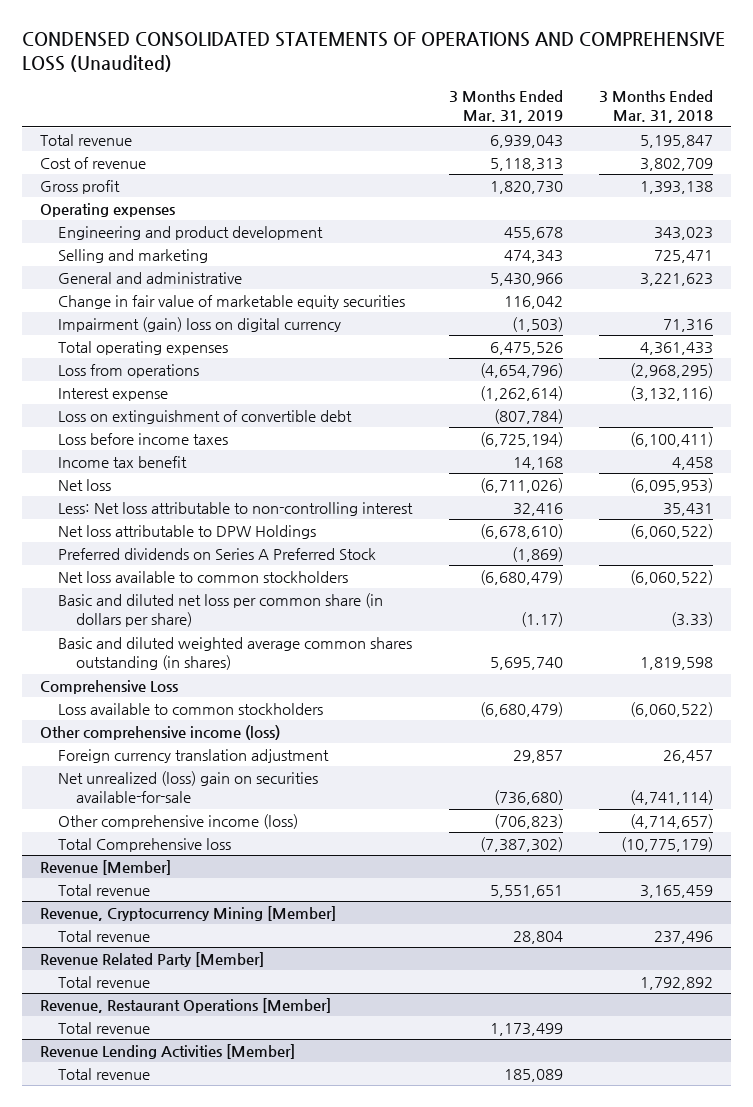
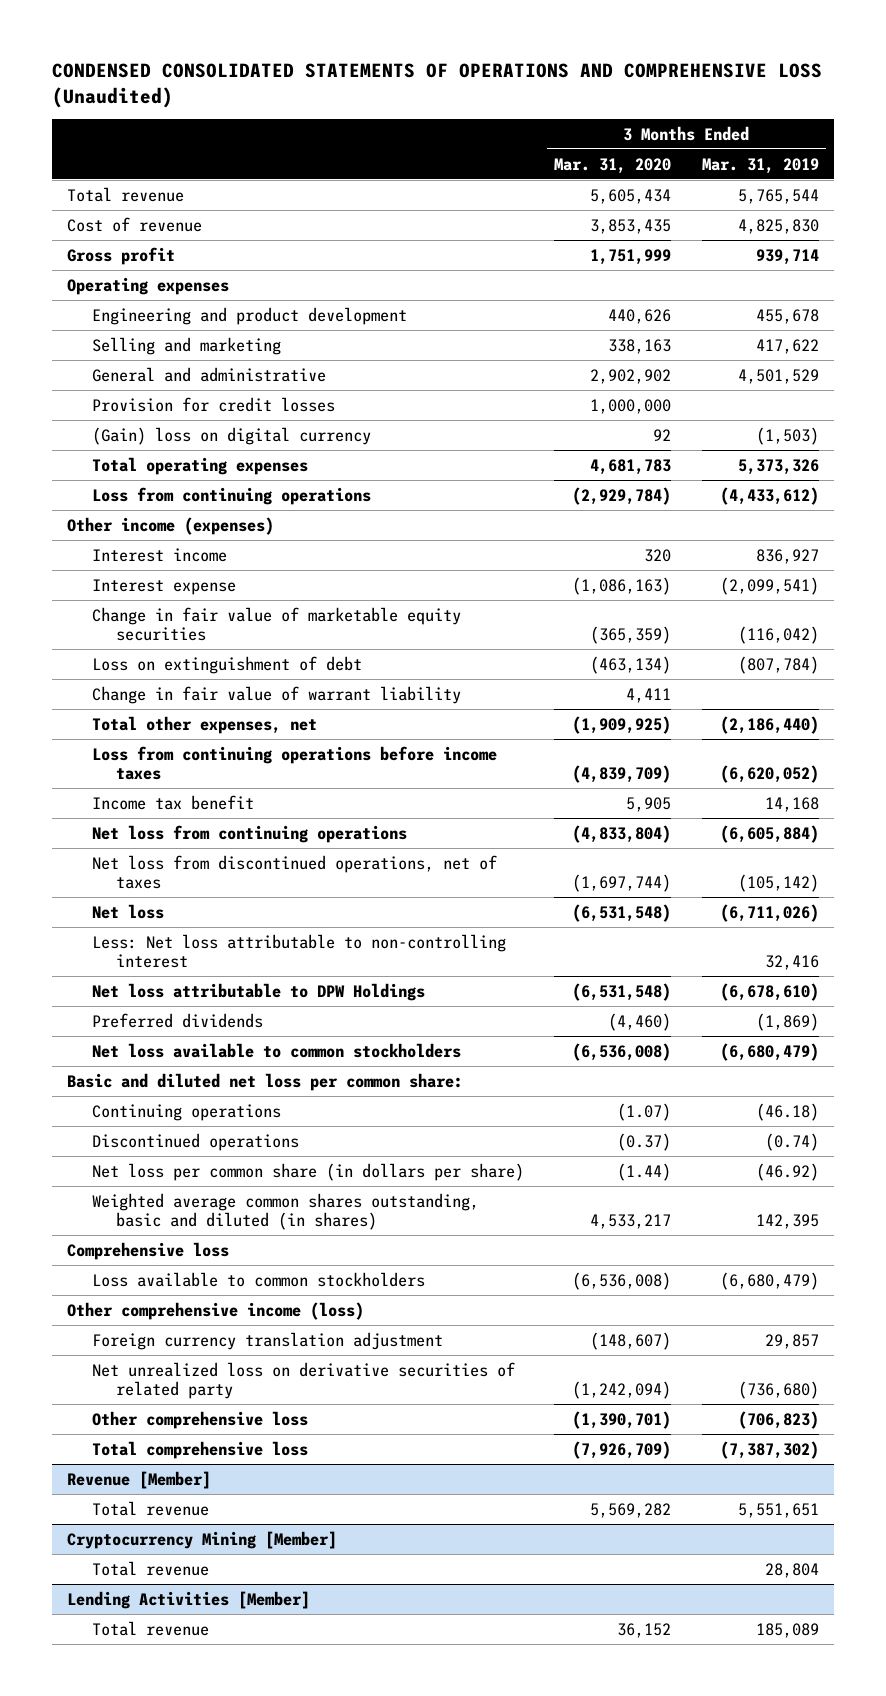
- | 3 Months Ended Mar. 31, 2019 | 3 Months Ended Mar. 31, 2018
+ | 3 Months Ended Mar. 31, 2020 | 3 Months Ended Mar. 31, 2019
- Total revenue | 6,939,043 | 5,195,847
- Cost of revenue | 5,118,313 | 3,802,709
- Gross profit | 1,820,730 | 1,393,138
+ Total revenue | 5,605,434 | 5,765,544
+ Cost of revenue | 3,853,435 | 4,825,830
+ Gross profit | 1,751,999 | 939,714
- Selling and marketing | 474,343 | 725,471
- General and administrative | 5,430,966 | 3,221,623
- Change in fair value of marketable equity securities | 116,042 |
- Impairment (gain) loss on digital currency | (1,503) | 71,316
- Total operating expenses | 6,475,526 | 4,361,433
- Loss from operations | (4,654,796) | (2,968,295)
- Interest expense | (1,262,614) | (3,132,116)
- Loss on extinguishment of convertible debt | (807,784) |
- Loss before income taxes | (6,725,194) | (6,100,411)
+ Selling and marketing | 338,163 | 417,622
+ General and administrative | 2,902,902 | 4,501,529
+ Provision for credit losses | 1,000,000 |
+ (Gain) loss on digital currency | 92 | (1,503)
+ Total operating expenses | 4,681,783 | 5,373,326
+ Loss from continuing operations | (2,929,784) | (4,433,612)
+ Other income (expenses)
+ Interest income | 320 | 836,927
+ Interest expense | (1,086,163) | (2,099,541)
+ Change in fair value of marketable equity securities | (365,359) | (116,042)
+ Loss on extinguishment of debt | (463,134) | (807,784)
+ Change in fair value of warrant liability | 4,411 |
+ Total other expenses, net | (1,909,925) | (2,186,440)
+ Loss from continuing operations before income taxes | (4,839,709) | (6,620,052)
+ Net loss from continuing operations | (4,833,804) | (6,605,884)
+ Net loss from discontinued operations, net of taxes | (1,697,744) | (105,142)
- Preferred dividends on Series A Preferred Stock | (1,869) |
+ Preferred dividends | (4,460) | (1,869)
- Basic and diluted net loss per common share (in dollars per share) | (1.17) | (3.33)
- Basic and diluted weighted average common shares outstanding (in shares) | 5,695,740 | 1,819,598
- Comprehensive Loss
+ Basic and diluted net loss per common share:
+ Continuing operations | (1.07) | (46.18)
+ Discontinued operations | (0.37) | (0.74)
+ Net loss per common share (in dollars per share) | (1.44) | (46.92)
+ Weighted average common shares outstanding, basic and diluted (in shares) | 4,533,217 | 142,395
+ Comprehensive loss
- Net unrealized (loss) gain on securities available-for-sale | (736,680) | (4,741,114)
- Other comprehensive income (loss) | (706,823) | (4,714,657)
- Total Comprehensive loss | (7,387,302) | (10,775,179)
+ Net unrealized loss on derivative securities of related party | (1,242,094) | (736,680)
+ Other comprehensive loss | (1,390,701) | (706,823)
+ Total comprehensive loss | (7,926,709) | (7,387,302)
- Revenue, Cryptocurrency Mining [Member]
+ Cryptocurrency Mining [Member]
- Revenue Related Party [Member]
- Total revenue | | 1,792,892
- Revenue, Restaurant Operations [Member]
- Total revenue | 1,173,499 |
- Revenue Lending Activities [Member]
+ Lending Activities [Member]

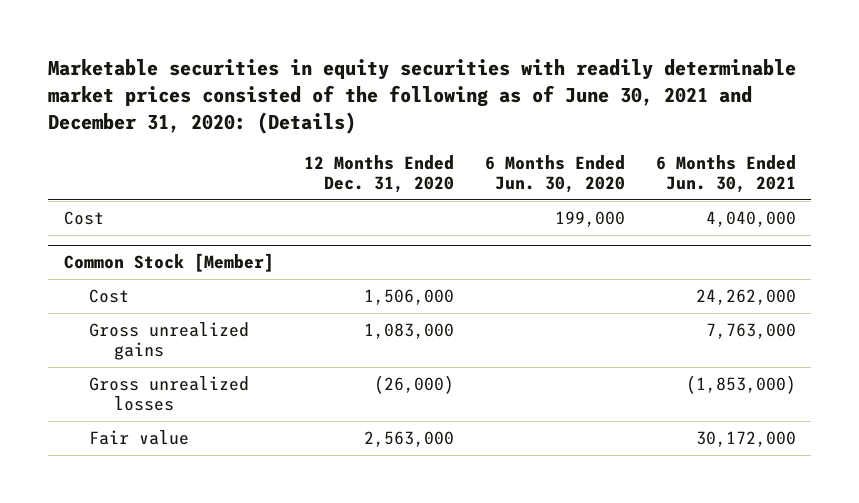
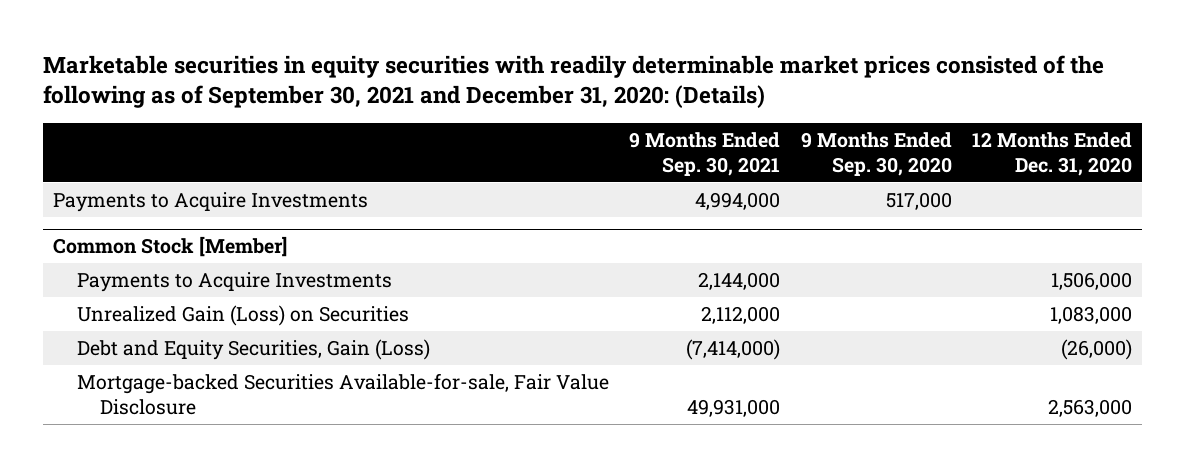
- Marketable securities in equity securities with readily determinable market prices consisted of the following as of June 30, 2021 and December 31, 2020: (Details)
+ Marketable securities in equity securities with readily determinable market prices consisted of the following as of September 30, 2021 and December 31, 2020: (Details)
- | 12 Months Ended Dec. 31, 2020 | 6 Months Ended Jun. 30, 2020 | 6 Months Ended Jun. 30, 2021
+ | 9 Months Ended Sep. 30, 2021 | 9 Months Ended Sep. 30, 2020 | 12 Months Ended Dec. 31, 2020
- Cost | | 199,000 | 4,040,000
+ Payments to Acquire Investments | 4,994,000 | 517,000 |
@ Common Stock [Member]
- Cost | 1,506,000 | | 24,262,000
- Gross unrealized gains | 1,083,000 | | 7,763,000
- Gross unrealized losses | (26,000) | | (1,853,000)
- Fair value | 2,563,000 | | 30,172,000
+ Payments to Acquire Investments | 2,144,000 | | 1,506,000
+ Unrealized Gain (Loss) on Securities | 2,112,000 | | 1,083,000
+ Debt and Equity Securities, Gain (Loss) | (7,414,000) | | (26,000)
+ Mortgage-backed Securities Available-for-sale, Fair Value Disclosure | 49,931,000 | | 2,563,000

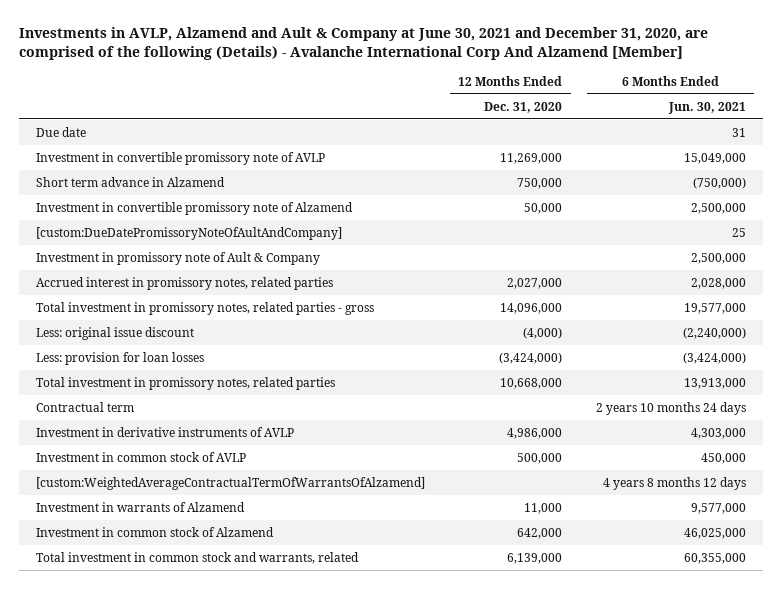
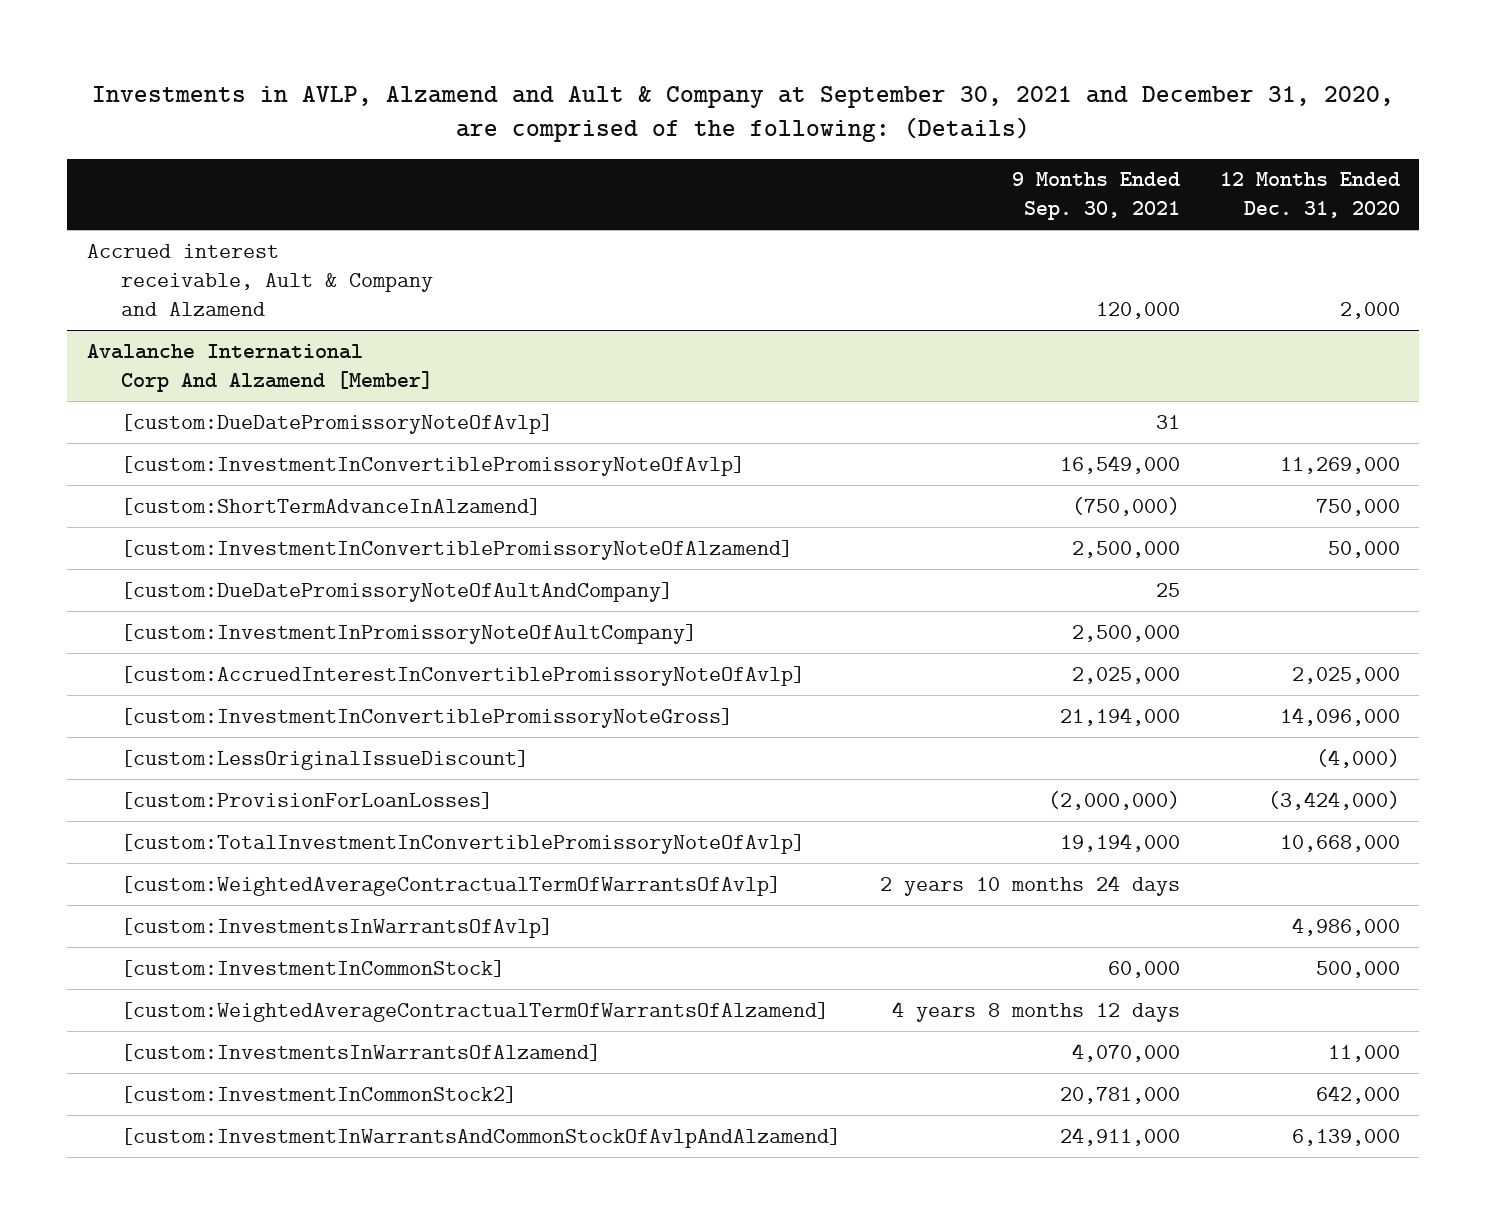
- Investments in AVLP, Alzamend and Ault & Company at June 30, 2021 and December 31, 2020, are comprised of the following (Details) - Avalanche International Corp And Alzamend [Member]
+ Investments in AVLP, Alzamend and Ault & Company at September 30, 2021 and December 31, 2020, are comprised of the following: (Details)
- | 12 Months Ended Dec. 31, 2020 | 6 Months Ended Jun. 30, 2021
+ | 9 Months Ended Sep. 30, 2021 | 12 Months Ended Dec. 31, 2020
- Due date | | 31
- Investment in convertible promissory note of AVLP | 11,269,000 | 15,049,000
- Short term advance in Alzamend | 750,000 | (750,000)
- Investment in convertible promissory note of Alzamend | 50,000 | 2,500,000
+ Accrued interest receivable, Ault & Company and Alzamend | 120,000 | 2,000
+ Avalanche International Corp And Alzamend [Member]
+ [custom:DueDatePromissoryNoteOfAvlp] | 31 |
+ [custom:InvestmentInConvertiblePromissoryNoteOfAvlp] | 16,549,000 | 11,269,000
+ [custom:ShortTermAdvanceInAlzamend] | (750,000) | 750,000
+ [custom:InvestmentInConvertiblePromissoryNoteOfAlzamend] | 2,500,000 | 50,000
- Investment in promissory note of Ault & Company | | 2,500,000
- Accrued interest in promissory notes, related parties | 2,027,000 | 2,028,000
- Total investment in promissory notes, related parties - gross | 14,096,000 | 19,577,000
- Less: original issue discount | (4,000) | (2,240,000)
- Less: provision for loan losses | (3,424,000) | (3,424,000)
- Total investment in promissory notes, related parties | 10,668,000 | 13,913,000
- Contractual term | | 2 years 10 months 24 days
- Investment in derivative instruments of AVLP | 4,986,000 | 4,303,000
- Investment in common stock of AVLP | 500,000 | 450,000
+ [custom:InvestmentInPromissoryNoteOfAultCompany] | 2,500,000 |
+ [custom:AccruedInterestInConvertiblePromissoryNoteOfAvlp] | 2,025,000 | 2,025,000
+ [custom:InvestmentInConvertiblePromissoryNoteGross] | 21,194,000 | 14,096,000
+ [custom:LessOriginalIssueDiscount] | | (4,000)
+ [custom:ProvisionForLoanLosses] | (2,000,000) | (3,424,000)
+ [custom:TotalInvestmentInConvertiblePromissoryNoteOfAvlp] | 19,194,000 | 10,668,000
+ [custom:WeightedAverageContractualTermOfWarrantsOfAvlp] | 2 years 10 months 24 days |
+ [custom:InvestmentsInWarrantsOfAvlp] | | 4,986,000
+ [custom:InvestmentInCommonStock] | 60,000 | 500,000
- Investment in warrants of Alzamend | 11,000 | 9,577,000
- Investment in common stock of Alzamend | 642,000 | 46,025,000
- Total investment in common stock and warrants, related | 6,139,000 | 60,355,000
+ [custom:InvestmentsInWarrantsOfAlzamend] | 4,070,000 | 11,000
+ [custom:InvestmentInCommonStock2] | 20,781,000 | 642,000
+ [custom:InvestmentInWarrantsAndCommonStockOfAvlpAndAlzamend] | 24,911,000 | 6,139,000

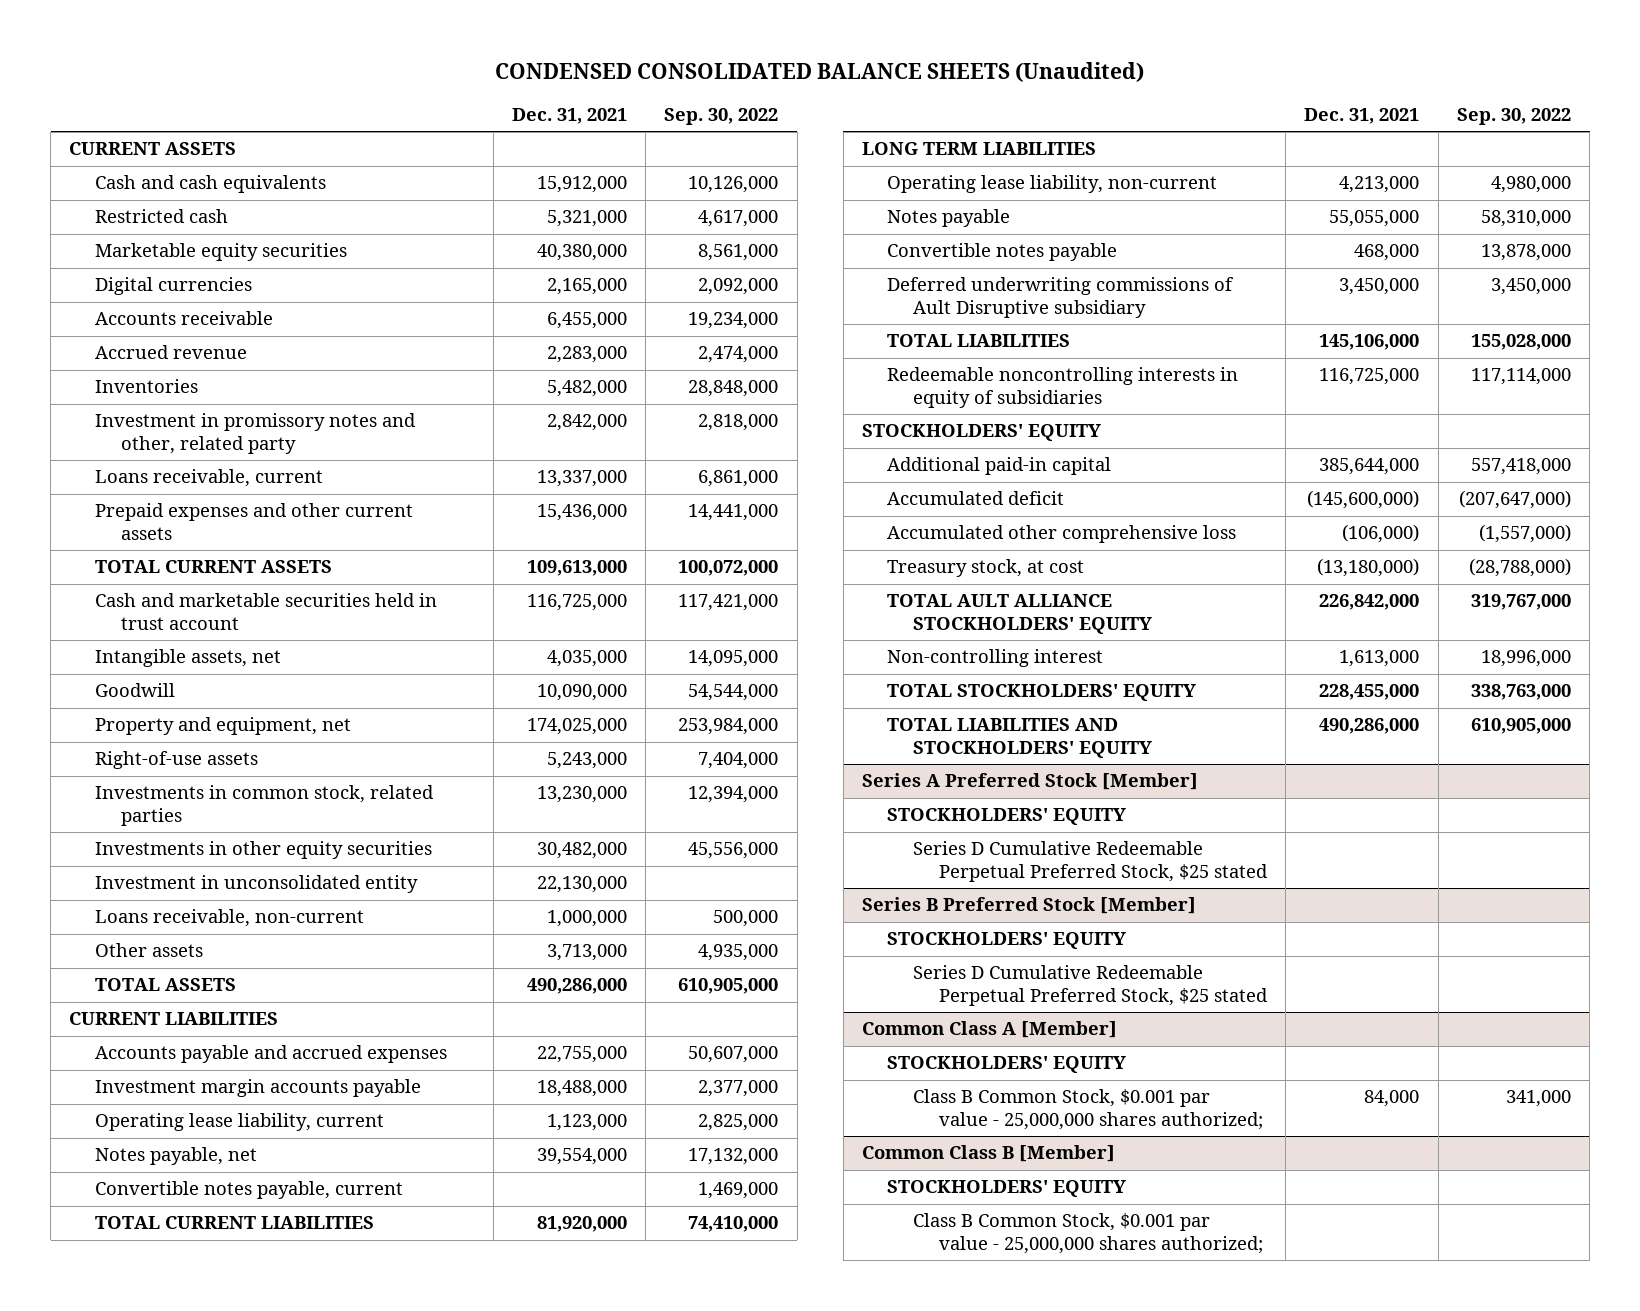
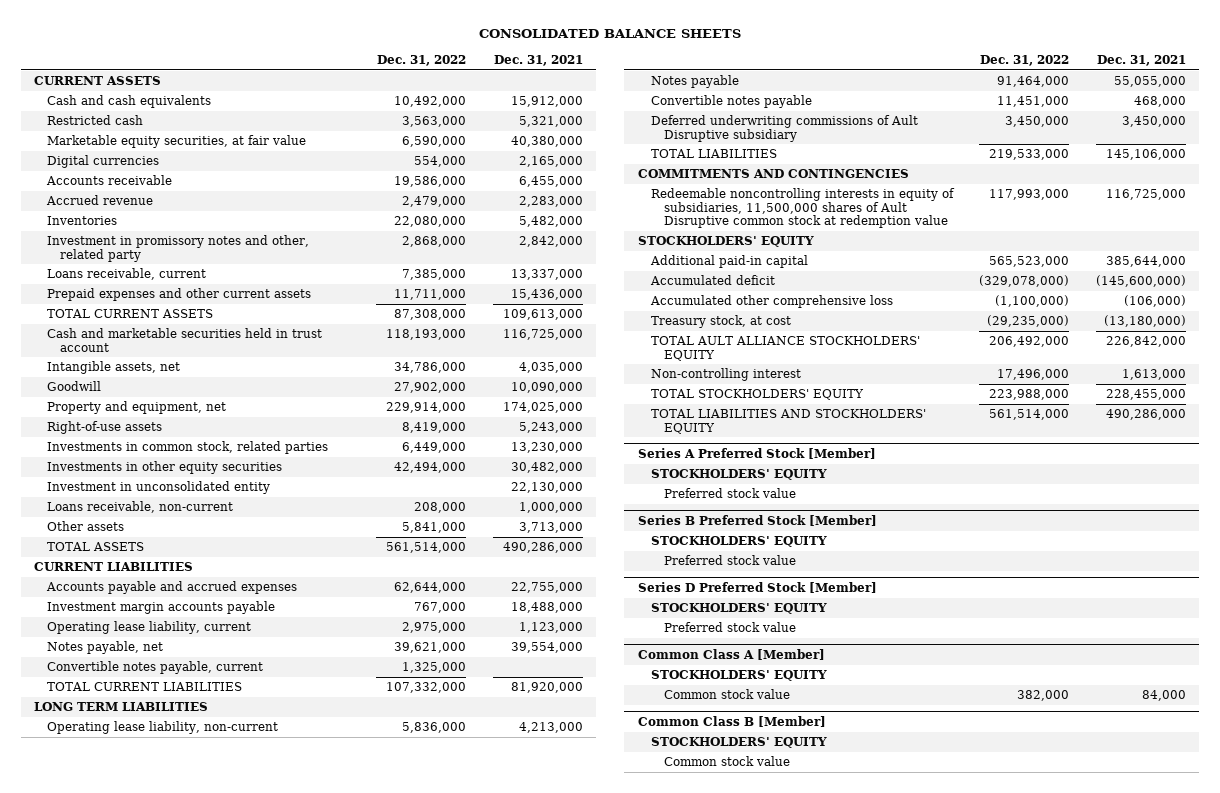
- CONDENSED CONSOLIDATED BALANCE SHEETS (Unaudited)
+ CONSOLIDATED BALANCE SHEETS
- | Dec. 31, 2021 | Sep. 30, 2022
+ | Dec. 31, 2022 | Dec. 31, 2021
- Marketable equity securities | 40,380,000 | 8,561,000
+ Marketable equity securities, at fair value | 6,590,000 | 40,380,000
- Redeemable noncontrolling interests in equity of subsidiaries | 116,725,000 | 117,114,000
+ COMMITMENTS AND CONTINGENCIES
+ Redeemable noncontrolling interests in equity of subsidiaries, 11,500,000 shares of Ault Disruptive common stock at redemption value | 117,993,000 | 116,725,000
@ Series A Preferred Stock [Member]
- Series D Cumulative Redeemable Perpetual Preferred Stock, $25 stated
+ Preferred stock value
@ Series B Preferred Stock [Member]
- Series D Cumulative Redeemable Perpetual Preferred Stock, $25 stated
+ Preferred stock value
+ Series D Preferred Stock [Member]
+ STOCKHOLDERS' EQUITY
+ Preferred stock value
@ Common Class A [Member]
- Class B Common Stock, $0.001 par value - 25,000,000 shares authorized; | 84,000 | 341,000
+ Common stock value | 382,000 | 84,000
@ Common Class B [Member]
- Class B Common Stock, $0.001 par value - 25,000,000 shares authorized;
+ Common stock value

